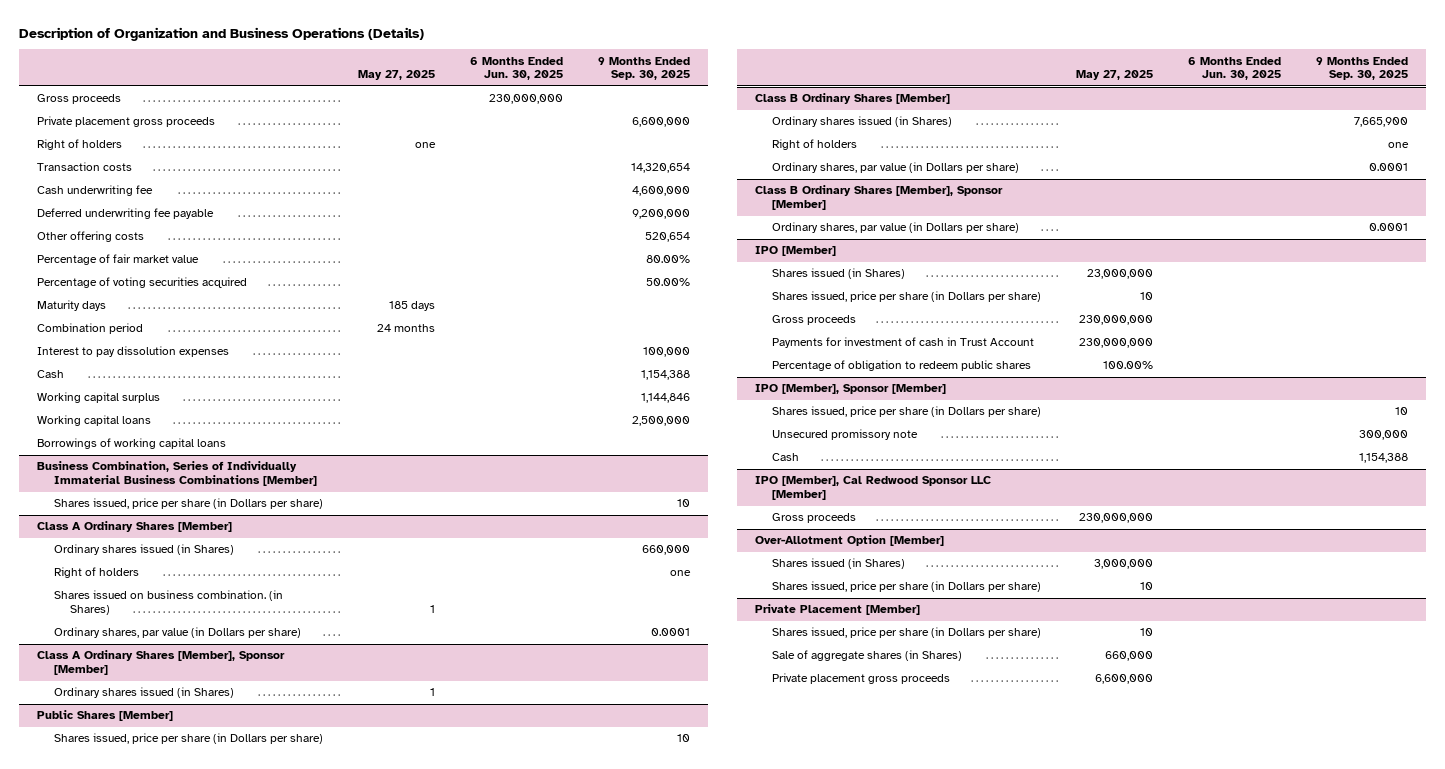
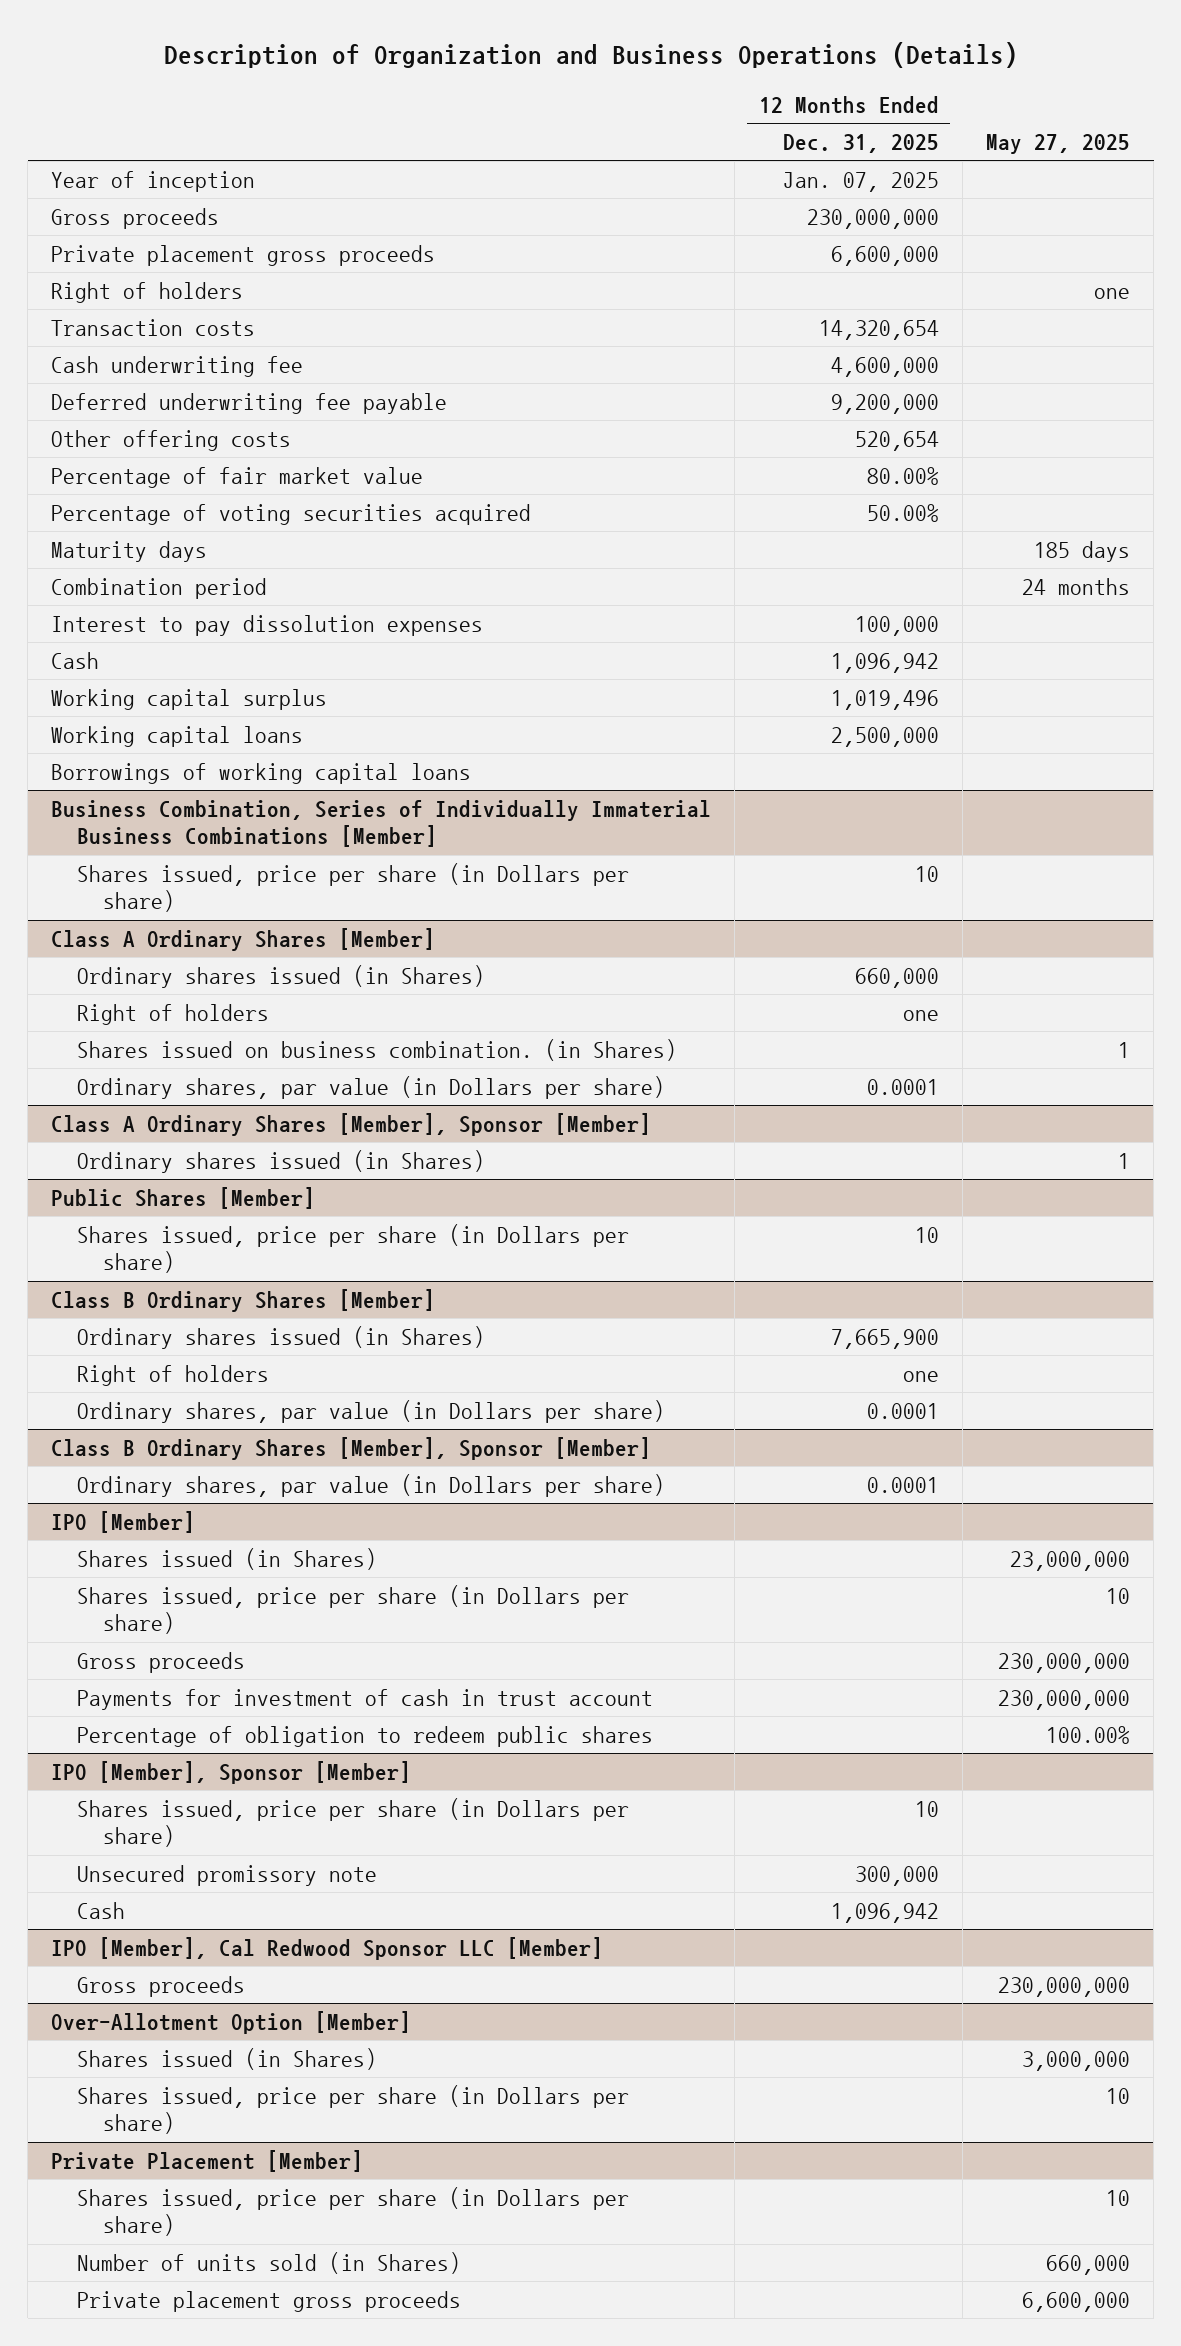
- | May 27, 2025 | 6 Months Ended Jun. 30, 2025 | 9 Months Ended Sep. 30, 2025
+ | 12 Months Ended Dec. 31, 2025 | May 27, 2025
+ Year of inception | Jan. 07, 2025 |
@ IPO [Member]
- Payments for investment of cash in Trust Account | 230,000,000 | |
+ Payments for investment of cash in trust account | | 230,000,000
@ Private Placement [Member]
- Sale of aggregate shares (in Shares) | 660,000 | |
+ Number of units sold (in Shares) | | 660,000

